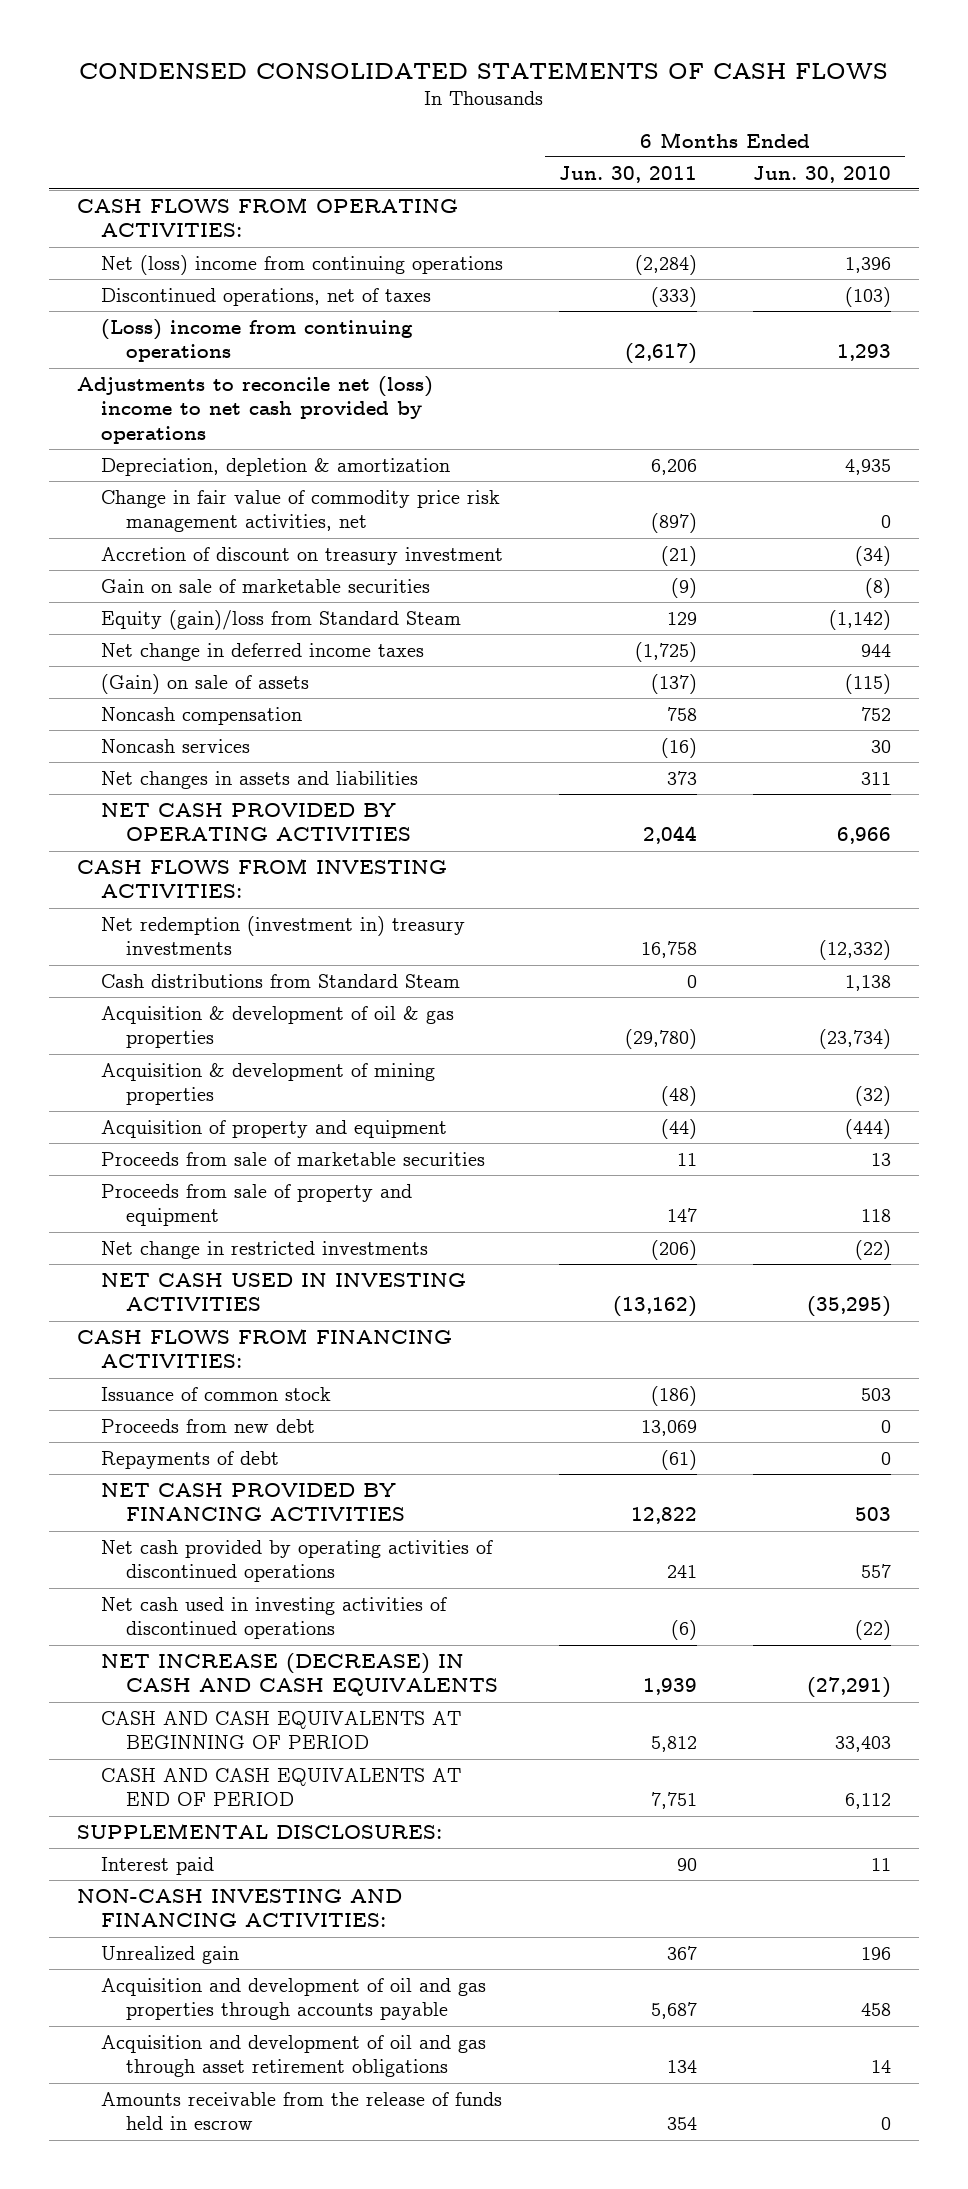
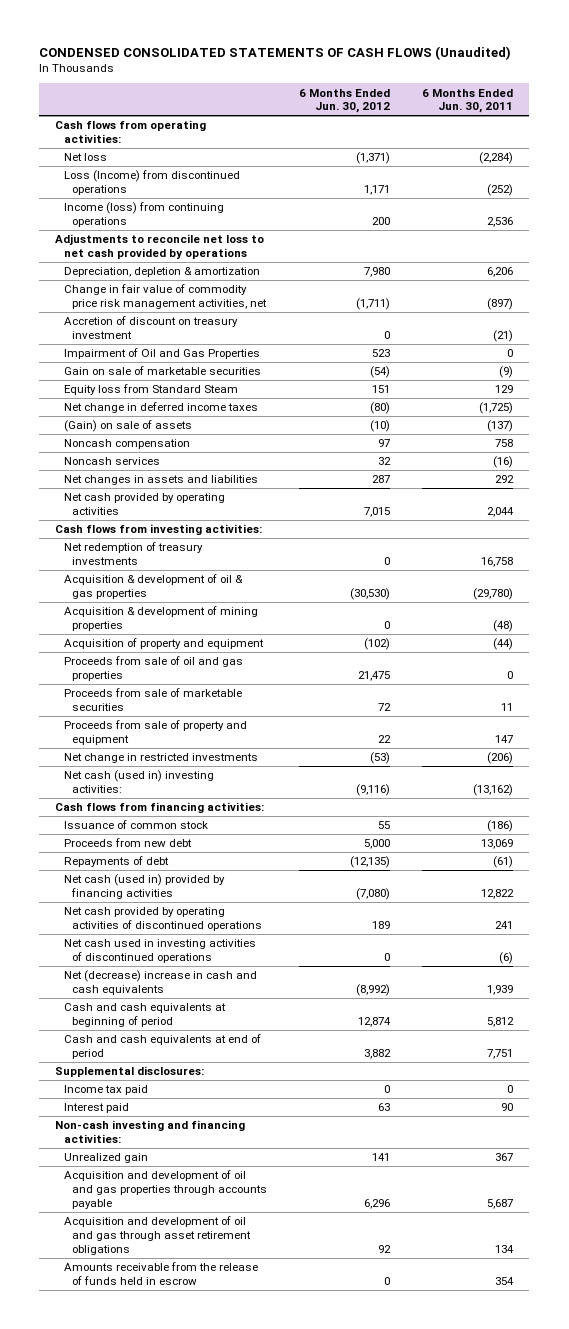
- CONDENSED CONSOLIDATED STATEMENTS OF CASH FLOWS
+ CONDENSED CONSOLIDATED STATEMENTS OF CASH FLOWS (Unaudited)
- | 6 Months Ended Jun. 30, 2011 | 6 Months Ended Jun. 30, 2010
+ | 6 Months Ended Jun. 30, 2012 | 6 Months Ended Jun. 30, 2011
- CASH FLOWS FROM OPERATING ACTIVITIES:
- Net (loss) income from continuing operations | (2,284) | 1,396
- Discontinued operations, net of taxes | (333) | (103)
- (Loss) income from continuing operations | (2,617) | 1,293
- Adjustments to reconcile net (loss) income to net cash provided by operations
+ Cash flows from operating activities:
+ Net loss | (1,371) | (2,284)
+ Loss (Income) from discontinued operations | 1,171 | (252)
+ Income (loss) from continuing operations | 200 | 2,536
+ Adjustments to reconcile net loss to net cash provided by operations
+ Impairment of Oil and Gas Properties | 523 | 0
- Equity (gain)/loss from Standard Steam | 129 | (1,142)
+ Equity loss from Standard Steam | 151 | 129
- Net changes in assets and liabilities | 373 | 311
- NET CASH PROVIDED BY OPERATING ACTIVITIES | 2,044 | 6,966
- CASH FLOWS FROM INVESTING ACTIVITIES:
- Net redemption (investment in) treasury investments | 16,758 | (12,332)
- Cash distributions from Standard Steam | 0 | 1,138
+ Net changes in assets and liabilities | 287 | 292
+ Net cash provided by operating activities | 7,015 | 2,044
+ Cash flows from investing activities:
+ Net redemption of treasury investments | 0 | 16,758
+ Proceeds from sale of oil and gas properties | 21,475 | 0
- NET CASH USED IN INVESTING ACTIVITIES | (13,162) | (35,295)
- CASH FLOWS FROM FINANCING ACTIVITIES:
+ Net cash (used in) investing activities: | (9,116) | (13,162)
+ Cash flows from financing activities:
- NET CASH PROVIDED BY FINANCING ACTIVITIES | 12,822 | 503
+ Net cash (used in) provided by financing activities | (7,080) | 12,822
- NET INCREASE (DECREASE) IN CASH AND CASH EQUIVALENTS | 1,939 | (27,291)
- CASH AND CASH EQUIVALENTS AT BEGINNING OF PERIOD | 5,812 | 33,403
- CASH AND CASH EQUIVALENTS AT END OF PERIOD | 7,751 | 6,112
- SUPPLEMENTAL DISCLOSURES:
+ Net (decrease) increase in cash and cash equivalents | (8,992) | 1,939
+ Cash and cash equivalents at beginning of period | 12,874 | 5,812
+ Cash and cash equivalents at end of period | 3,882 | 7,751
+ Supplemental disclosures:
+ Income tax paid | 0 | 0
- NON-CASH INVESTING AND FINANCING ACTIVITIES:
+ Non-cash investing and financing activities:

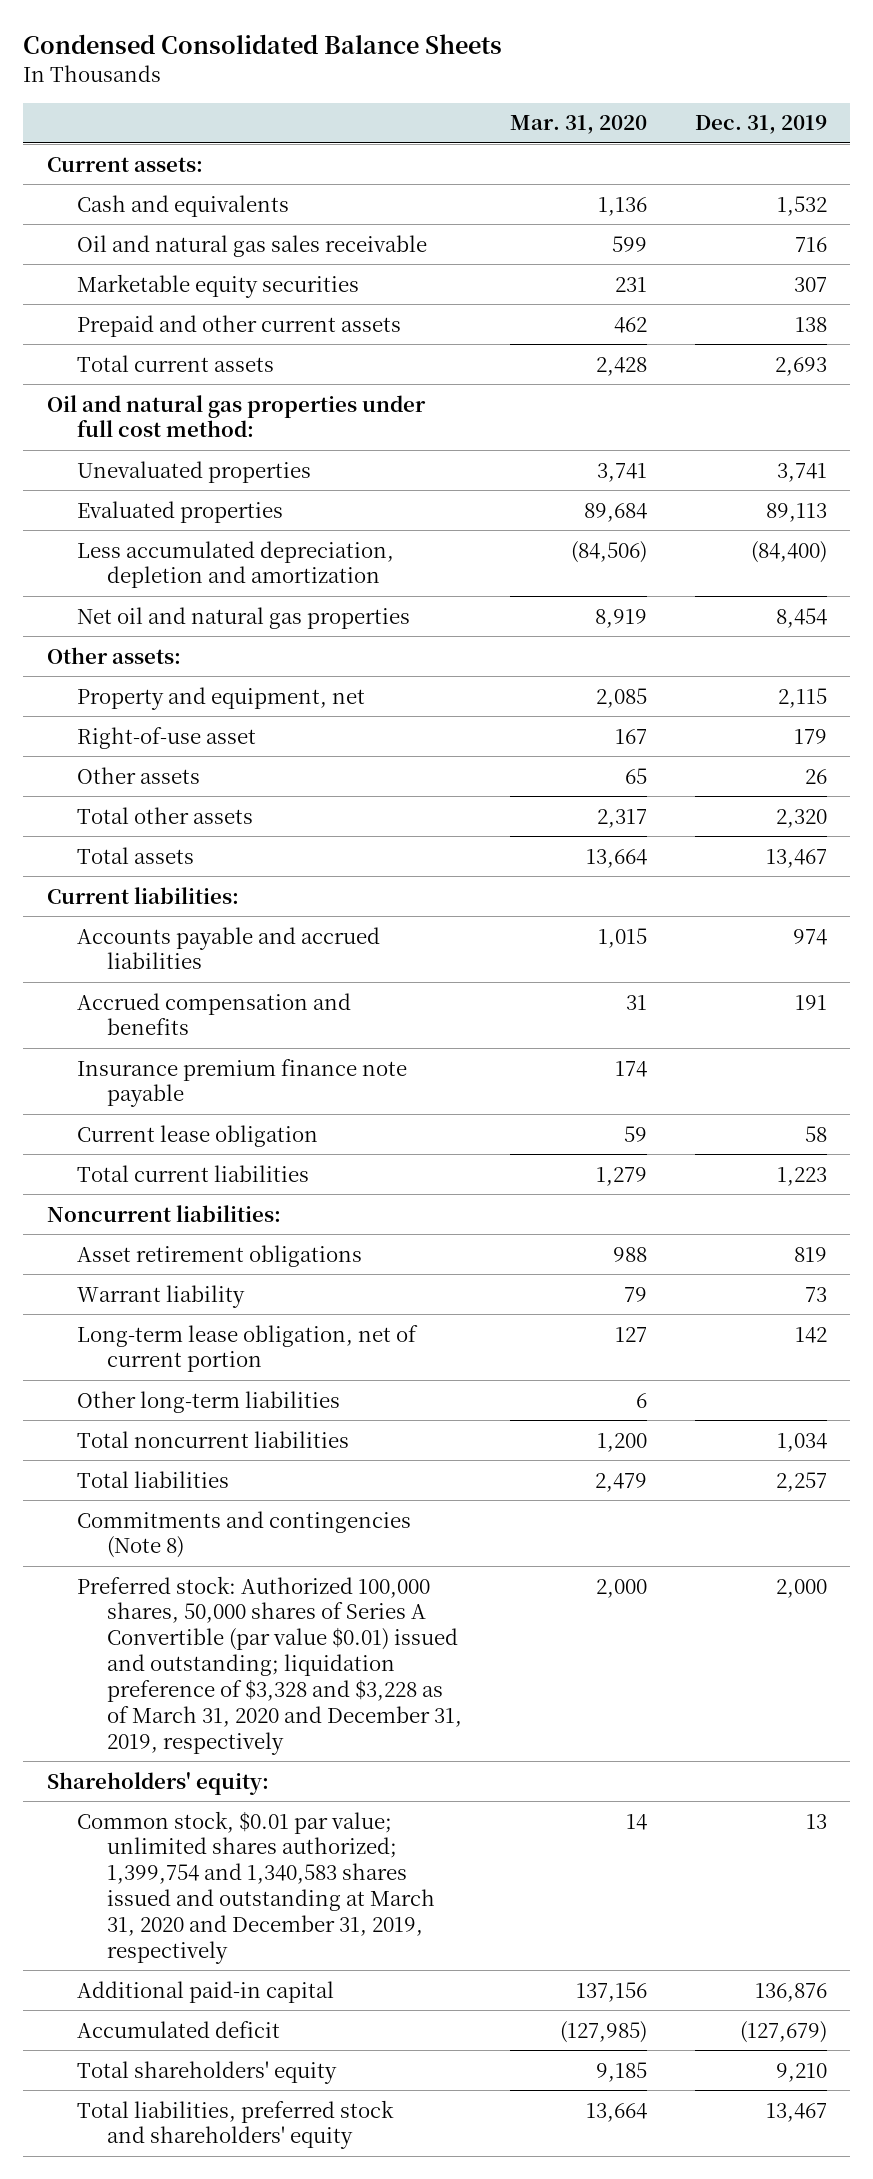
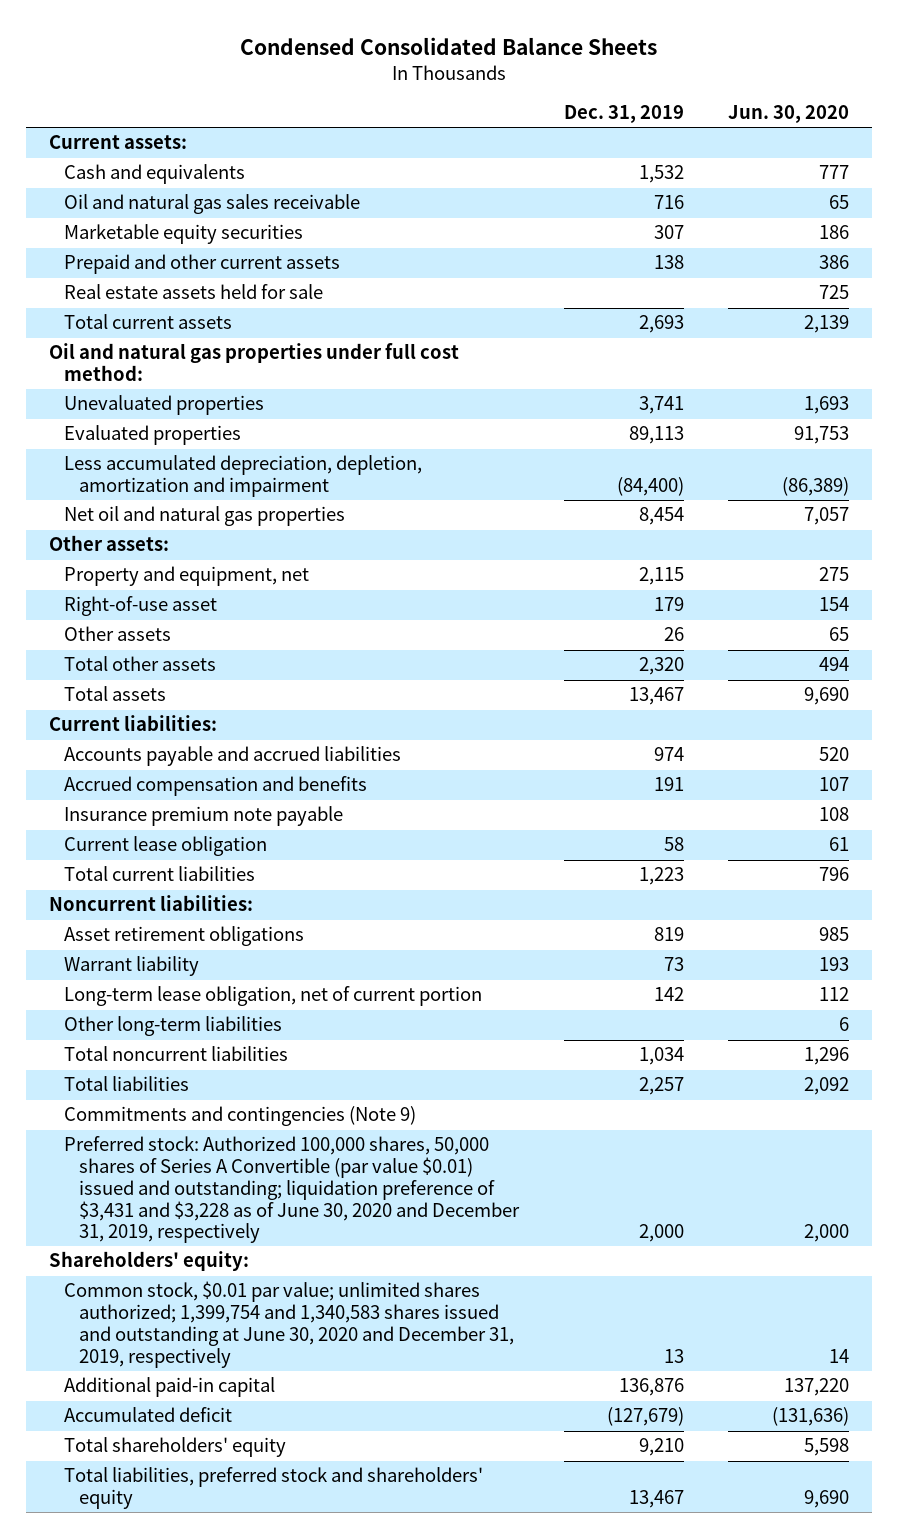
- | Mar. 31, 2020 | Dec. 31, 2019
+ | Dec. 31, 2019 | Jun. 30, 2020
+ Real estate assets held for sale | | 725
- Less accumulated depreciation, depletion and amortization | (84,506) | (84,400)
+ Less accumulated depreciation, depletion, amortization and impairment | (84,400) | (86,389)
- Insurance premium finance note payable | 174 |
+ Insurance premium note payable | | 108
- Commitments and contingencies (Note 8)
- Preferred stock: Authorized 100,000 shares, 50,000 shares of Series A Convertible (par value $0.01) issued and outstanding; liquidation preference of $3,328 and $3,228 as of March 31, 2020 and December 31, 2019, respectively | 2,000 | 2,000
+ Commitments and contingencies (Note 9)
+ Preferred stock: Authorized 100,000 shares, 50,000 shares of Series A Convertible (par value $0.01) issued and outstanding; liquidation preference of $3,431 and $3,228 as of June 30, 2020 and December 31, 2019, respectively | 2,000 | 2,000
- Common stock, $0.01 par value; unlimited shares authorized; 1,399,754 and 1,340,583 shares issued and outstanding at March 31, 2020 and December 31, 2019, respectively | 14 | 13
+ Common stock, $0.01 par value; unlimited shares authorized; 1,399,754 and 1,340,583 shares issued and outstanding at June 30, 2020 and December 31, 2019, respectively | 13 | 14

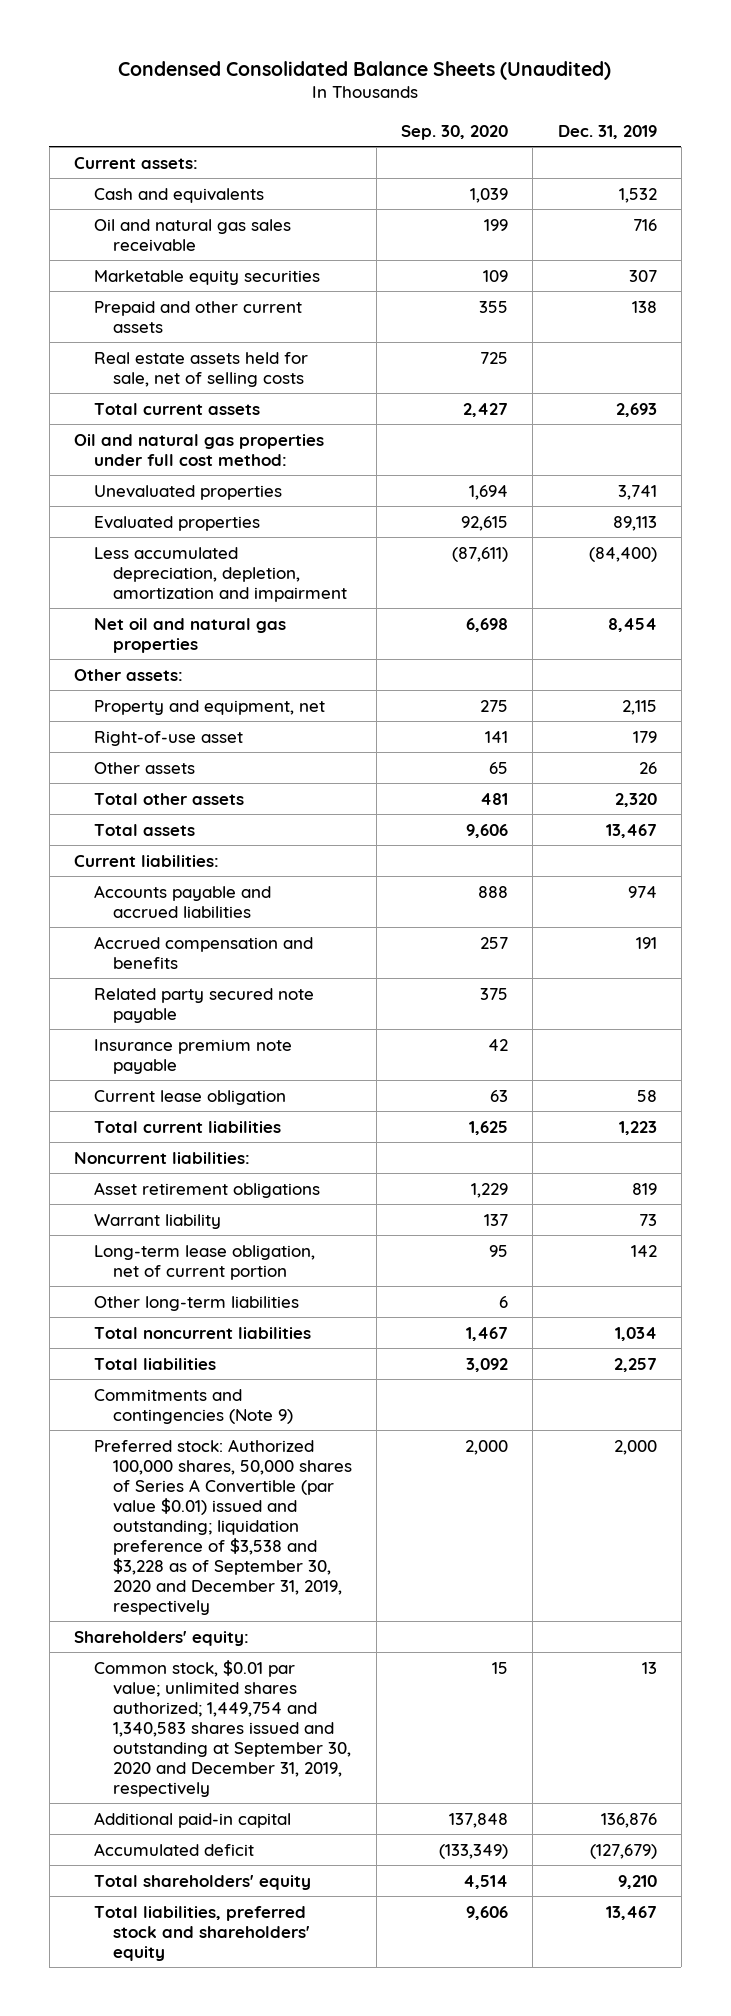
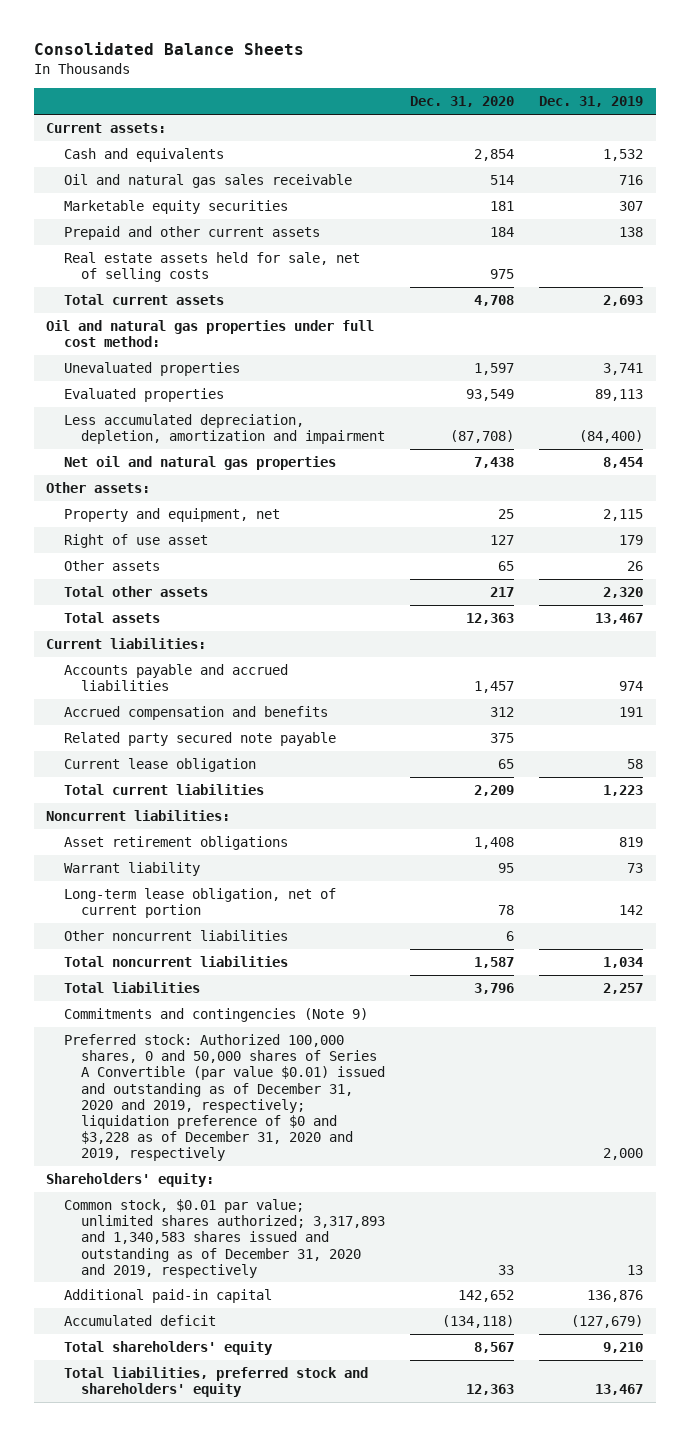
- Condensed Consolidated Balance Sheets (Unaudited)
+ Consolidated Balance Sheets
- | Sep. 30, 2020 | Dec. 31, 2019
+ | Dec. 31, 2020 | Dec. 31, 2019
- Right-of-use asset | 141 | 179
+ Right of use asset | 127 | 179
- Insurance premium note payable | 42 |
- Other long-term liabilities | 6 |
+ Other noncurrent liabilities | 6 |
- Preferred stock: Authorized 100,000 shares, 50,000 shares of Series A Convertible (par value $0.01) issued and outstanding; liquidation preference of $3,538 and $3,228 as of September 30, 2020 and December 31, 2019, respectively | 2,000 | 2,000
+ Preferred stock: Authorized 100,000 shares, 0 and 50,000 shares of Series A Convertible (par value $0.01) issued and outstanding as of December 31, 2020 and 2019, respectively; liquidation preference of $0 and $3,228 as of December 31, 2020 and 2019, respectively | | 2,000
- Common stock, $0.01 par value; unlimited shares authorized; 1,449,754 and 1,340,583 shares issued and outstanding at September 30, 2020 and December 31, 2019, respectively | 15 | 13
+ Common stock, $0.01 par value; unlimited shares authorized; 3,317,893 and 1,340,583 shares issued and outstanding as of December 31, 2020 and 2019, respectively | 33 | 13

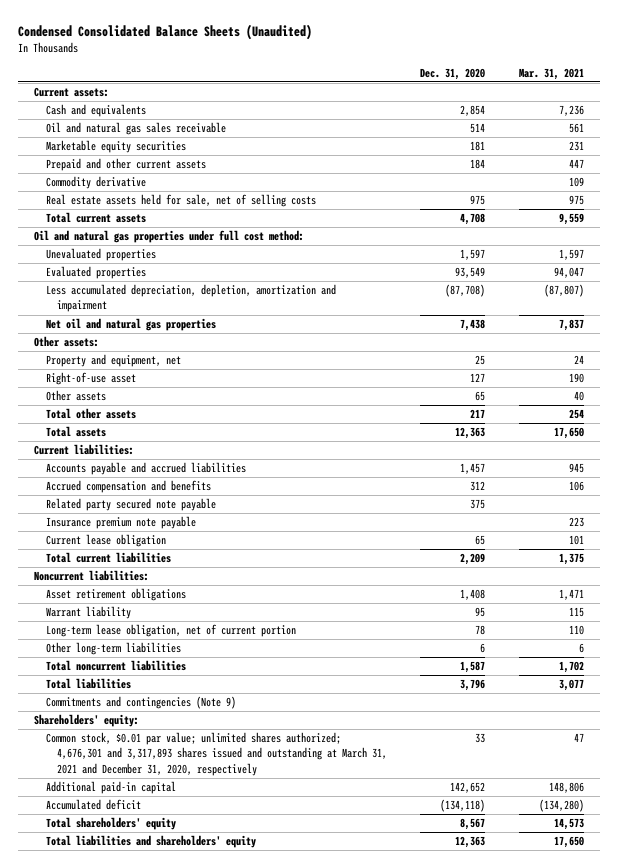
- Consolidated Balance Sheets
+ Condensed Consolidated Balance Sheets (Unaudited)
- | Dec. 31, 2020 | Dec. 31, 2019
+ | Dec. 31, 2020 | Mar. 31, 2021
+ Commodity derivative | | 109
- Right of use asset | 127 | 179
+ Right-of-use asset | 127 | 190
+ Insurance premium note payable | | 223
- Other noncurrent liabilities | 6 |
+ Other long-term liabilities | 6 | 6
- Preferred stock: Authorized 100,000 shares, 0 and 50,000 shares of Series A Convertible (par value $0.01) issued and outstanding as of December 31, 2020 and 2019, respectively; liquidation preference of $0 and $3,228 as of December 31, 2020 and 2019, respectively | | 2,000
- Common stock, $0.01 par value; unlimited shares authorized; 3,317,893 and 1,340,583 shares issued and outstanding as of December 31, 2020 and 2019, respectively | 33 | 13
+ Common stock, $0.01 par value; unlimited shares authorized; 4,676,301 and 3,317,893 shares issued and outstanding at March 31, 2021 and December 31, 2020, respectively | 33 | 47
- Total liabilities, preferred stock and shareholders' equity | 12,363 | 13,467
+ Total liabilities and shareholders' equity | 12,363 | 17,650

